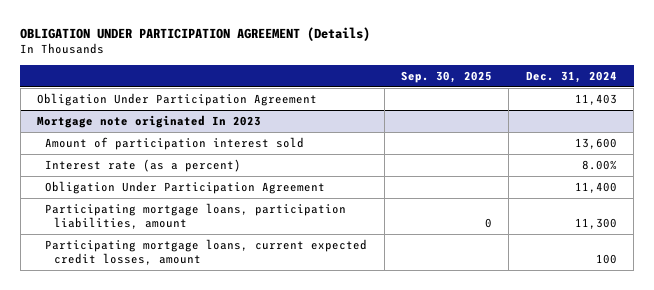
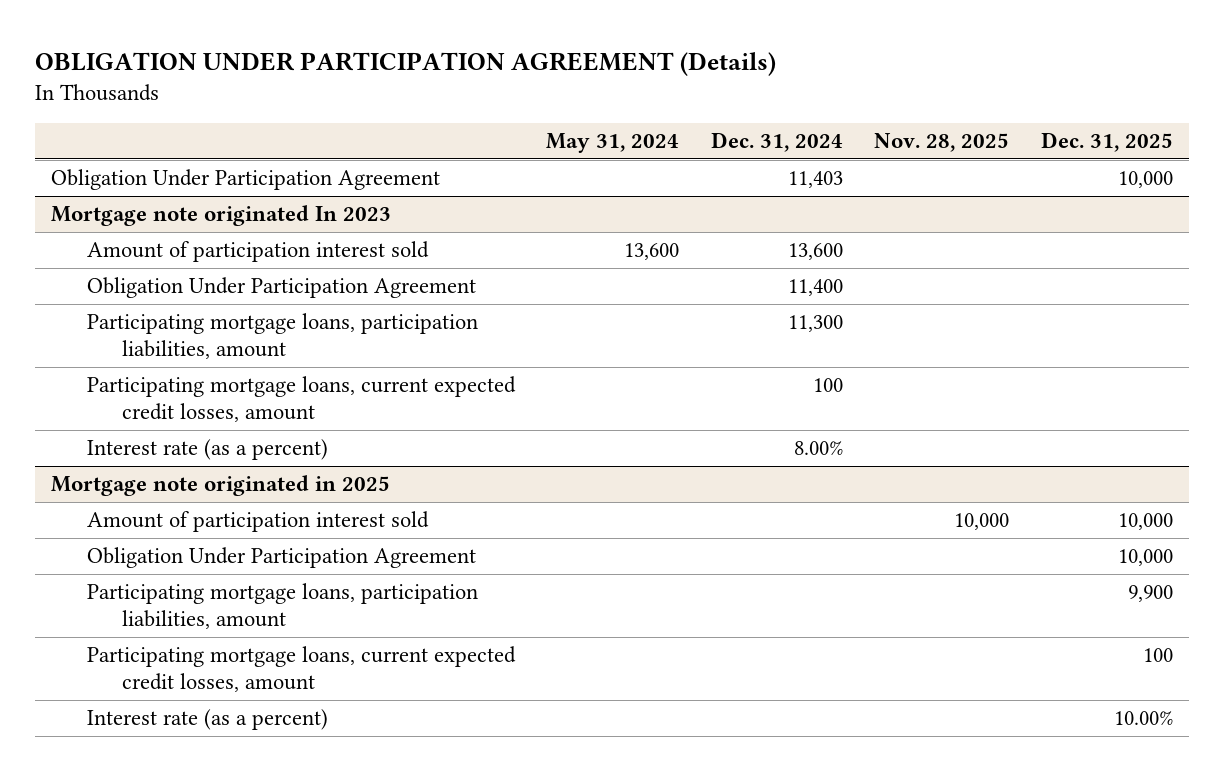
- | Sep. 30, 2025 | Dec. 31, 2024
+ | May 31, 2024 | Dec. 31, 2024 | Nov. 28, 2025 | Dec. 31, 2025
@ Mortgage note originated In 2023
moved down: Interest rate (as a percent) | | 8.00% | |
+ Mortgage note originated in 2025
+ Amount of participation interest sold | | | 10,000 | 10,000
+ Obligation Under Participation Agreement | | | | 10,000
+ Participating mortgage loans, participation liabilities, amount | | | | 9,900
+ Participating mortgage loans, current expected credit losses, amount | | | | 100
+ Interest rate (as a percent) | | | | 10.00%

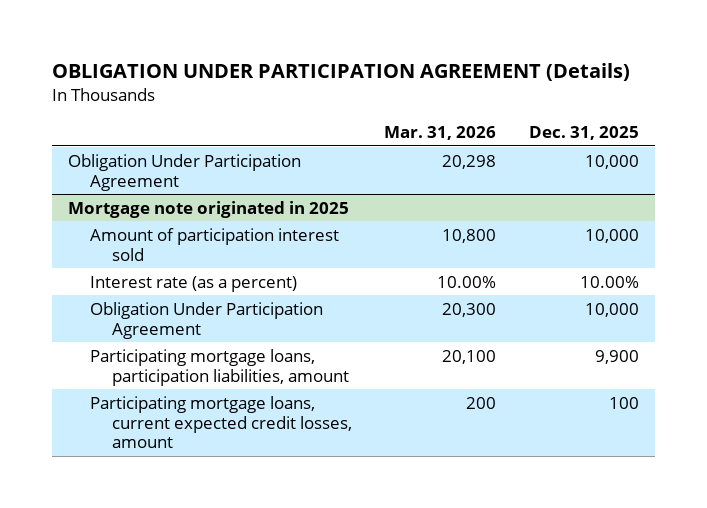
- | May 31, 2024 | Dec. 31, 2024 | Nov. 28, 2025 | Dec. 31, 2025
+ | Mar. 31, 2026 | Dec. 31, 2025
- Mortgage note originated In 2023
- Amount of participation interest sold | 13,600 | 13,600 | |
- Obligation Under Participation Agreement | | 11,400 | |
- Participating mortgage loans, participation liabilities, amount | | 11,300 | |
- Participating mortgage loans, current expected credit losses, amount | | 100 | |
- Interest rate (as a percent) | | 8.00% | |
@ Mortgage note originated in 2025
moved up: Interest rate (as a percent) | 10.00% | 10.00%

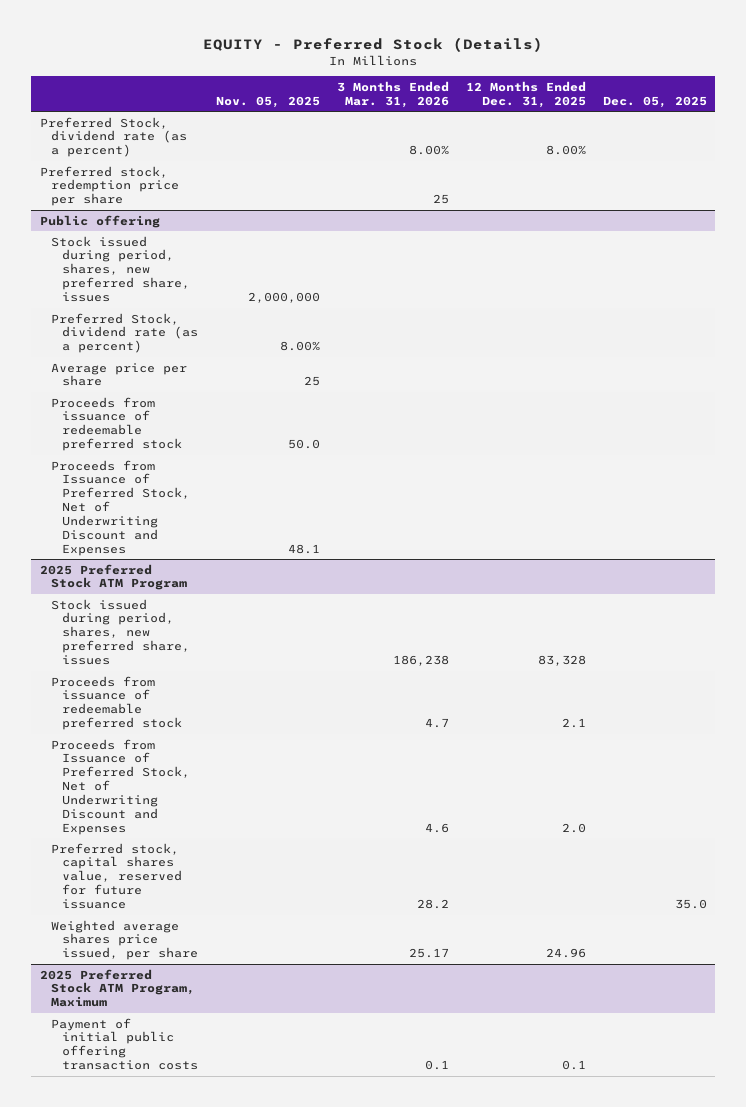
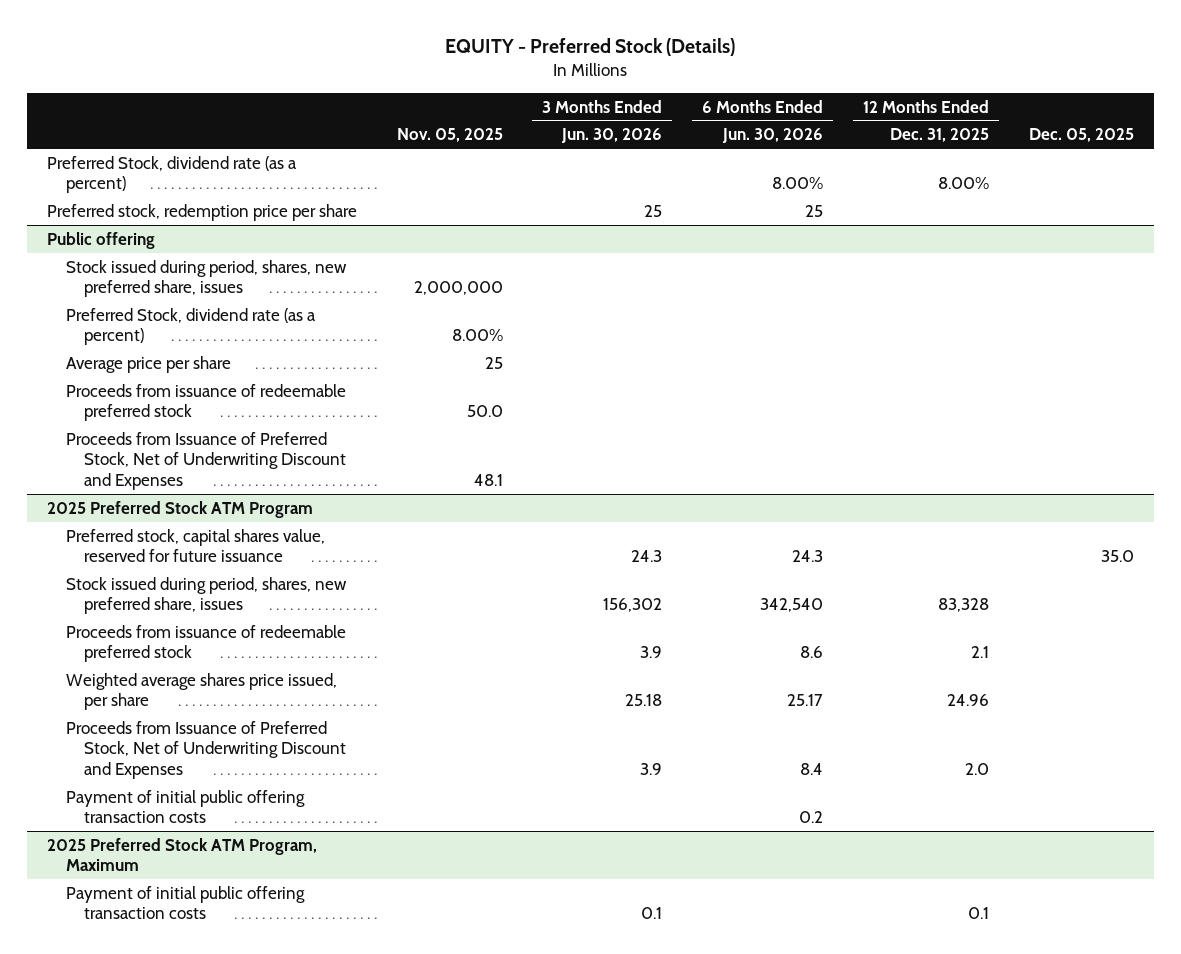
- | Nov. 05, 2025 | 3 Months Ended Mar. 31, 2026 | 12 Months Ended Dec. 31, 2025 | Dec. 05, 2025
+ | Nov. 05, 2025 | 3 Months Ended Jun. 30, 2026 | 6 Months Ended Jun. 30, 2026 | 12 Months Ended Dec. 31, 2025 | Dec. 05, 2025
@ 2025 Preferred Stock ATM Program
moved up: Preferred stock, capital shares value, reserved for future issuance | | 24.3 | 24.3 | | 35.0
moved down: Proceeds from Issuance of Preferred Stock, Net of Underwriting Discount and Expenses | | 3.9 | 8.4 | 2.0 |
+ Payment of initial public offering transaction costs | | | 0.2 | |

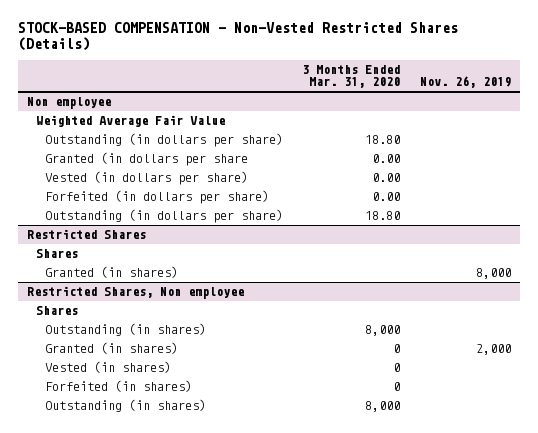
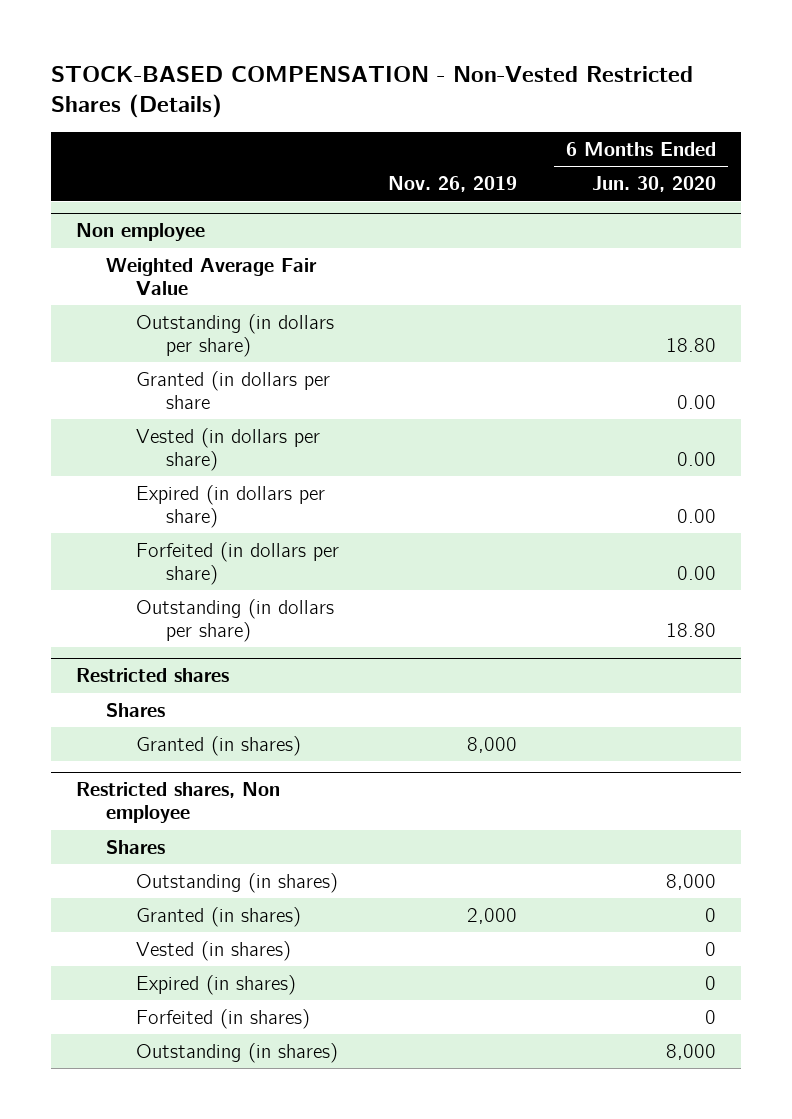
- | 3 Months Ended Mar. 31, 2020 | Nov. 26, 2019
+ | Nov. 26, 2019 | 6 Months Ended Jun. 30, 2020
@ Non employee
+ Expired (in dollars per share) | | 0.00
- Restricted Shares
+ Restricted shares
- Restricted Shares, Non employee
+ Restricted shares, Non employee
+ Expired (in shares) | | 0

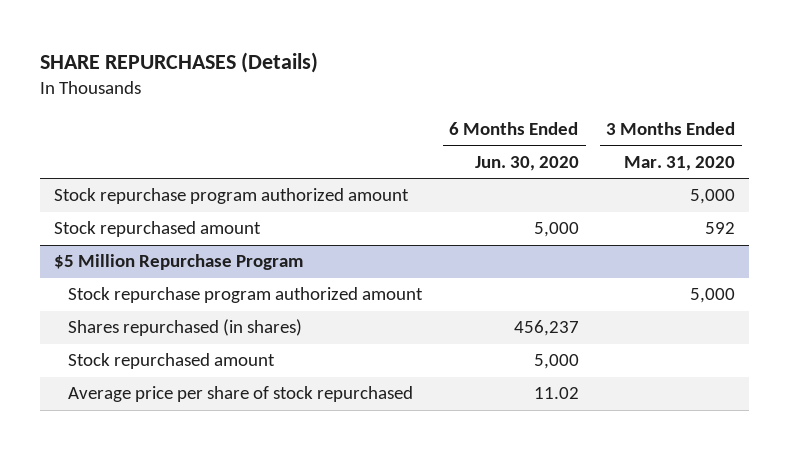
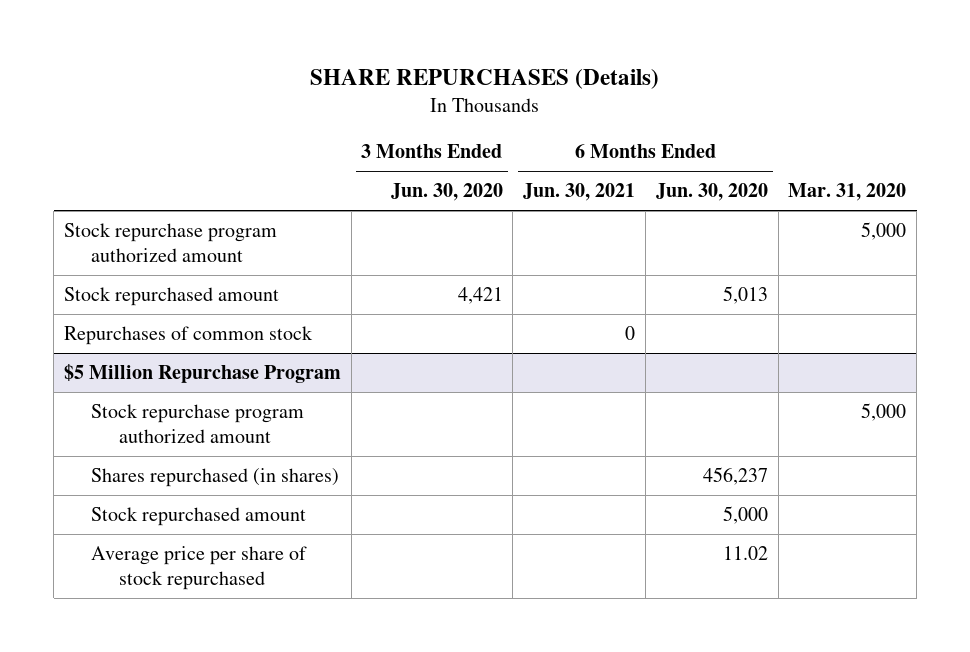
- | 6 Months Ended Jun. 30, 2020 | 3 Months Ended Mar. 31, 2020
+ | 3 Months Ended Jun. 30, 2020 | 6 Months Ended Jun. 30, 2021 | 6 Months Ended Jun. 30, 2020 | Mar. 31, 2020
- Stock repurchased amount | 5,000 | 592
+ Stock repurchased amount | 4,421 | | 5,013 |
+ Repurchases of common stock | | 0 | |

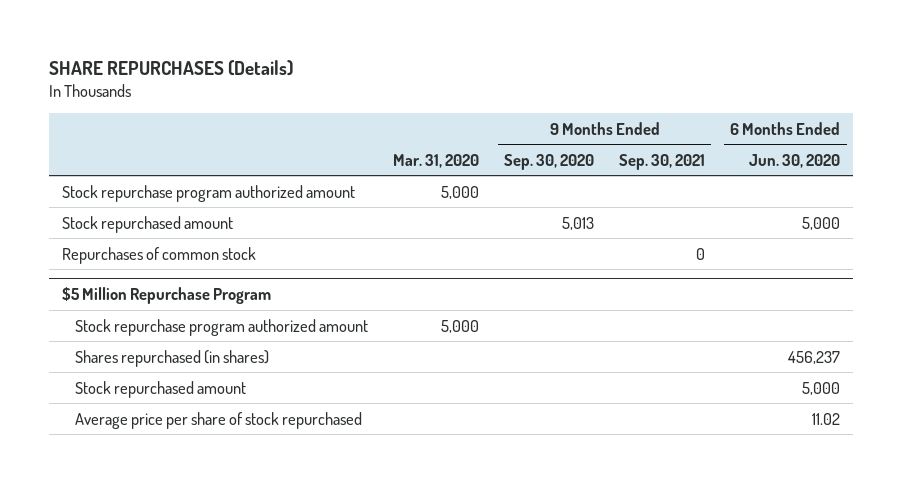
- | 3 Months Ended Jun. 30, 2020 | 6 Months Ended Jun. 30, 2021 | 6 Months Ended Jun. 30, 2020 | Mar. 31, 2020
+ | Mar. 31, 2020 | 9 Months Ended Sep. 30, 2020 | 9 Months Ended Sep. 30, 2021 | 6 Months Ended Jun. 30, 2020
- Stock repurchased amount | 4,421 | | 5,013 |
+ Stock repurchased amount | | 5,013 | | 5,000

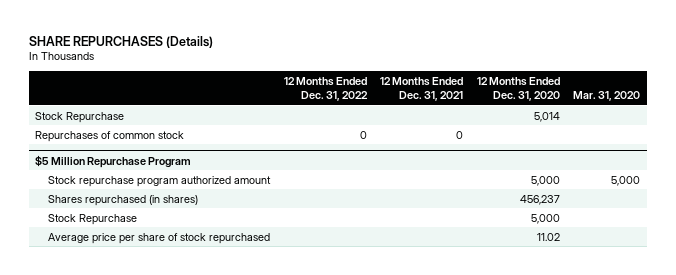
- | Mar. 31, 2020 | 9 Months Ended Sep. 30, 2020 | 9 Months Ended Sep. 30, 2021 | 6 Months Ended Jun. 30, 2020
+ | 12 Months Ended Dec. 31, 2022 | 12 Months Ended Dec. 31, 2021 | 12 Months Ended Dec. 31, 2020 | Mar. 31, 2020
- Stock repurchase program authorized amount | 5,000 | | |
- Stock repurchased amount | | 5,013 | | 5,000
+ Stock Repurchase | | | 5,014 |
@ $5 Million Repurchase Program
- Stock repurchased amount | | | | 5,000
+ Stock Repurchase | | | 5,000 |

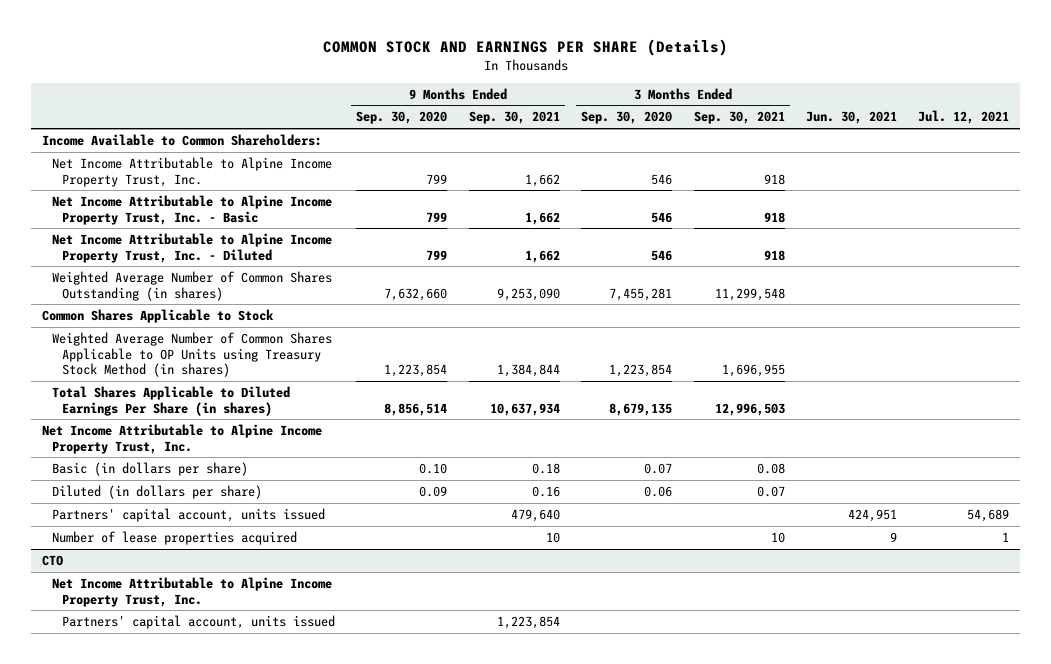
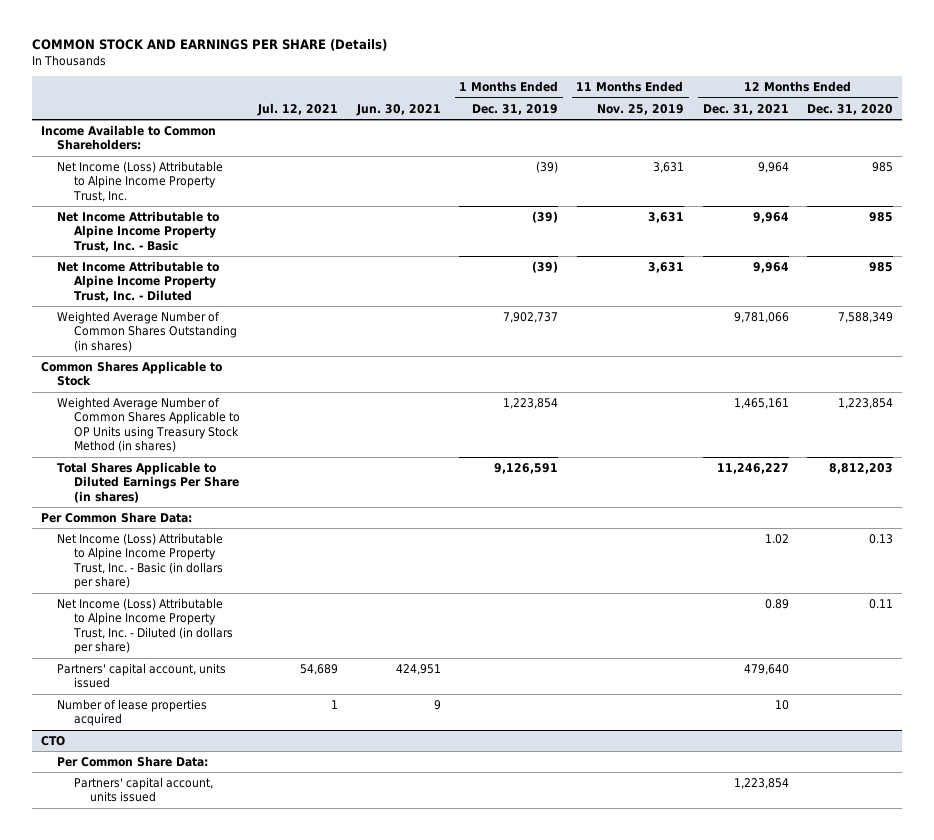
- | 9 Months Ended Sep. 30, 2020 | 9 Months Ended Sep. 30, 2021 | 3 Months Ended Sep. 30, 2020 | 3 Months Ended Sep. 30, 2021 | Jun. 30, 2021 | Jul. 12, 2021
+ | Jul. 12, 2021 | Jun. 30, 2021 | 1 Months Ended Dec. 31, 2019 | 11 Months Ended Nov. 25, 2019 | 12 Months Ended Dec. 31, 2021 | 12 Months Ended Dec. 31, 2020
- Net Income Attributable to Alpine Income Property Trust, Inc. | 799 | 1,662 | 546 | 918 | |
+ Net Income (Loss) Attributable to Alpine Income Property Trust, Inc. | | | (39) | 3,631 | 9,964 | 985
- Net Income Attributable to Alpine Income Property Trust, Inc.
- Basic (in dollars per share) | 0.10 | 0.18 | 0.07 | 0.08 | |
- Diluted (in dollars per share) | 0.09 | 0.16 | 0.06 | 0.07 | |
+ Per Common Share Data:
+ Net Income (Loss) Attributable to Alpine Income Property Trust, Inc. - Basic (in dollars per share) | | | | | 1.02 | 0.13
+ Net Income (Loss) Attributable to Alpine Income Property Trust, Inc. - Diluted (in dollars per share) | | | | | 0.89 | 0.11
@ CTO
- Net Income Attributable to Alpine Income Property Trust, Inc.
+ Per Common Share Data:

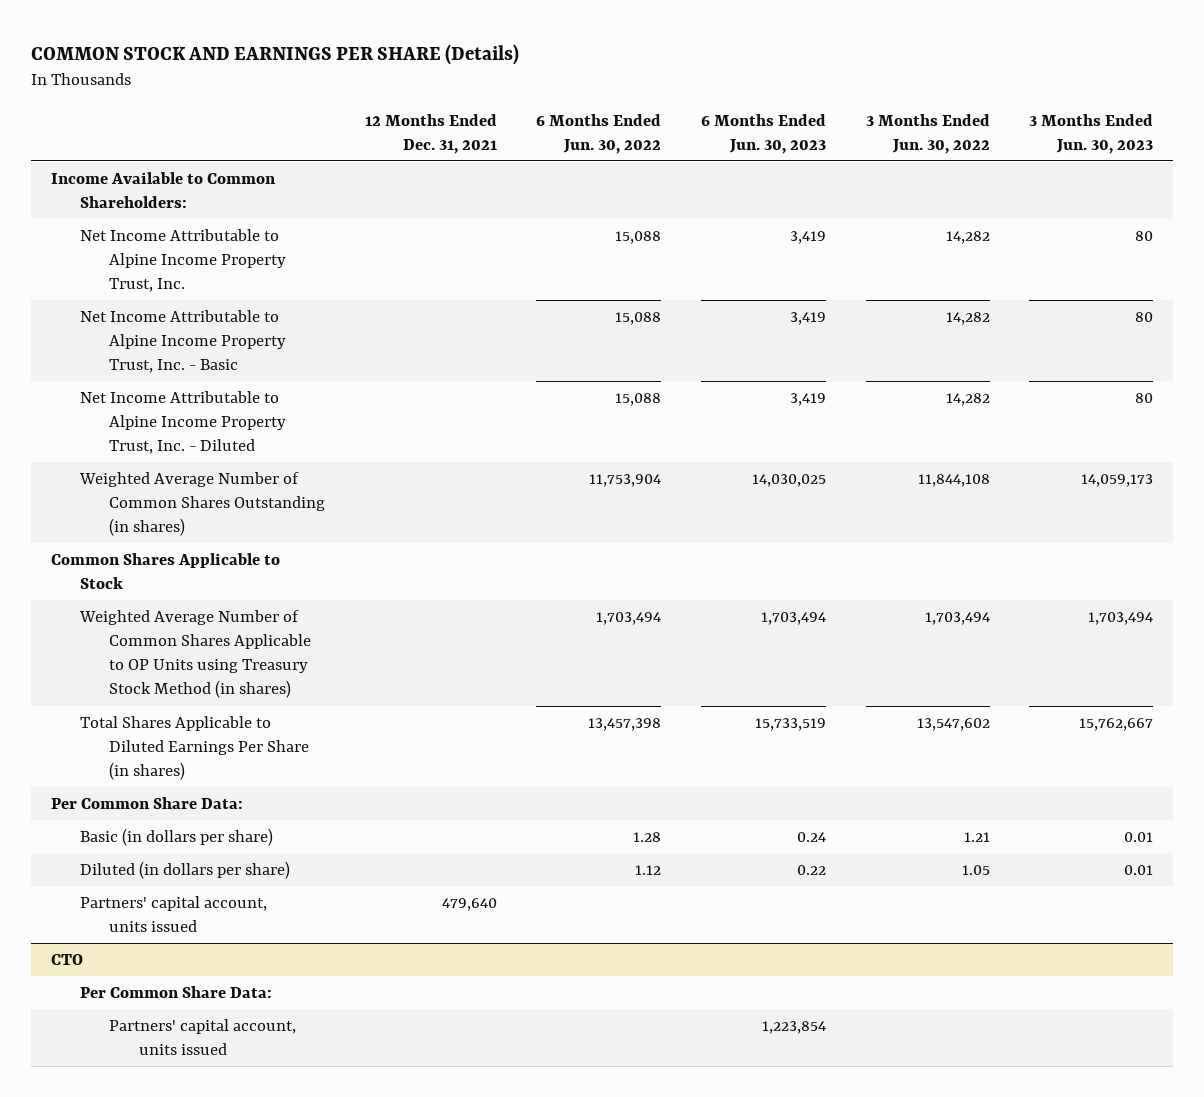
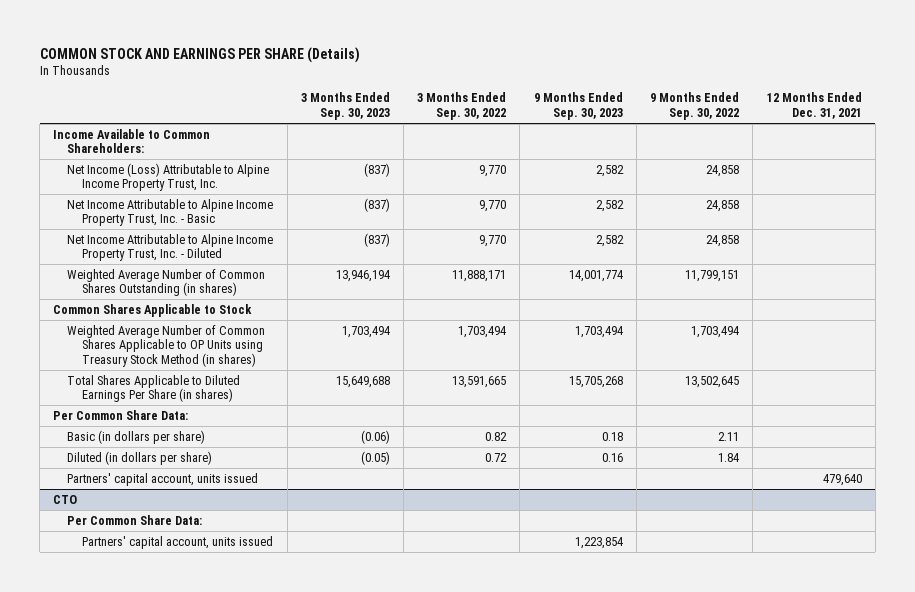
- | 12 Months Ended Dec. 31, 2021 | 6 Months Ended Jun. 30, 2022 | 6 Months Ended Jun. 30, 2023 | 3 Months Ended Jun. 30, 2022 | 3 Months Ended Jun. 30, 2023
+ | 3 Months Ended Sep. 30, 2023 | 3 Months Ended Sep. 30, 2022 | 9 Months Ended Sep. 30, 2023 | 9 Months Ended Sep. 30, 2022 | 12 Months Ended Dec. 31, 2021
- Net Income Attributable to Alpine Income Property Trust, Inc. | | 15,088 | 3,419 | 14,282 | 80
+ Net Income (Loss) Attributable to Alpine Income Property Trust, Inc. | (837) | 9,770 | 2,582 | 24,858 |

